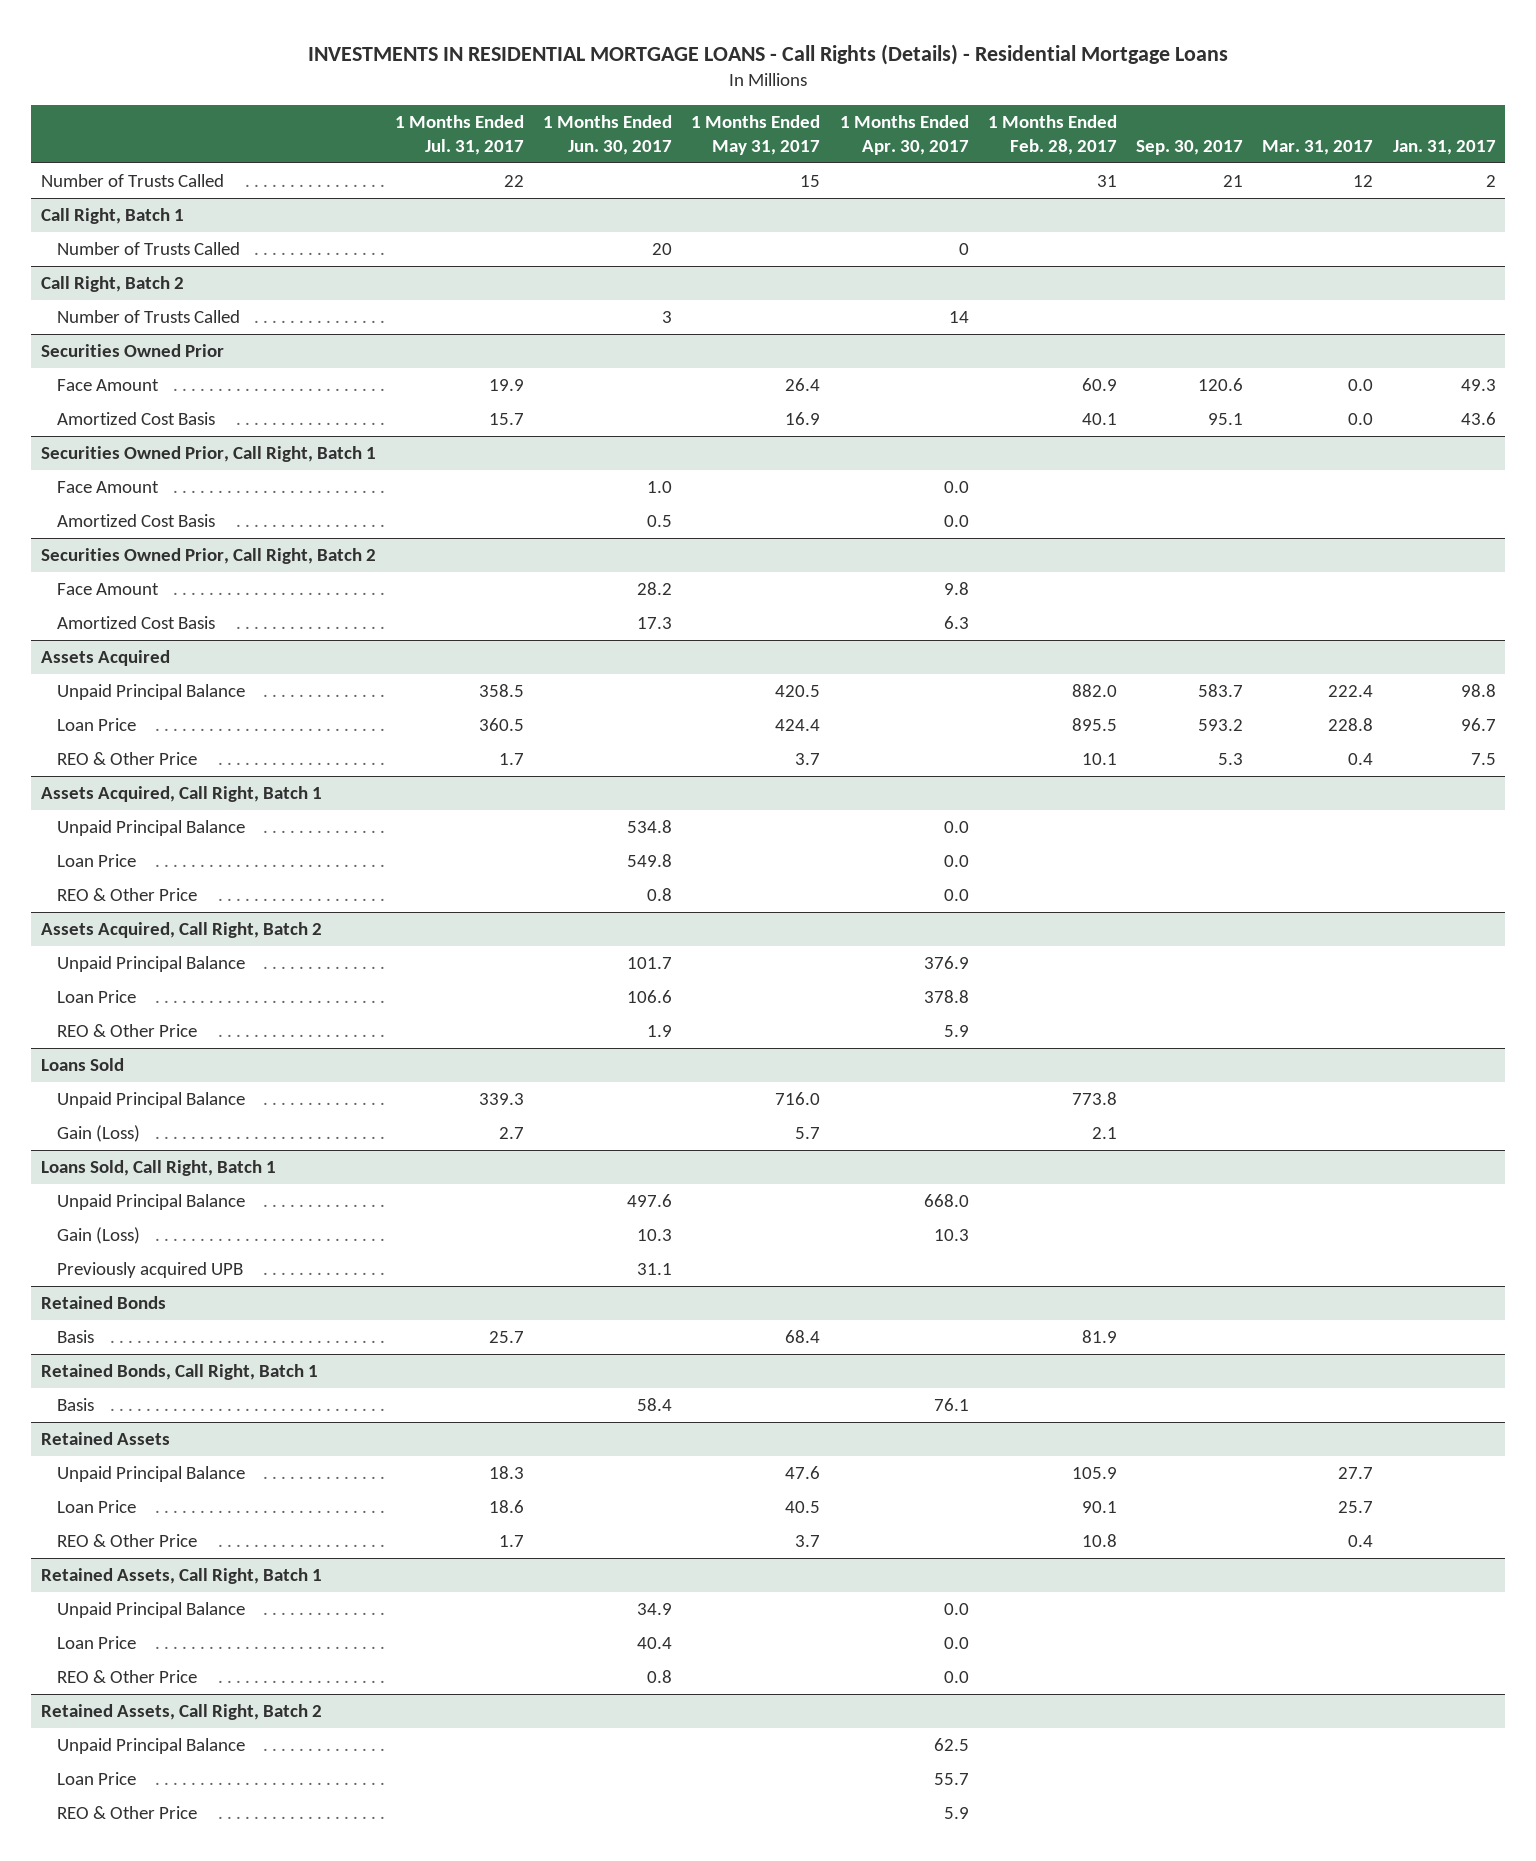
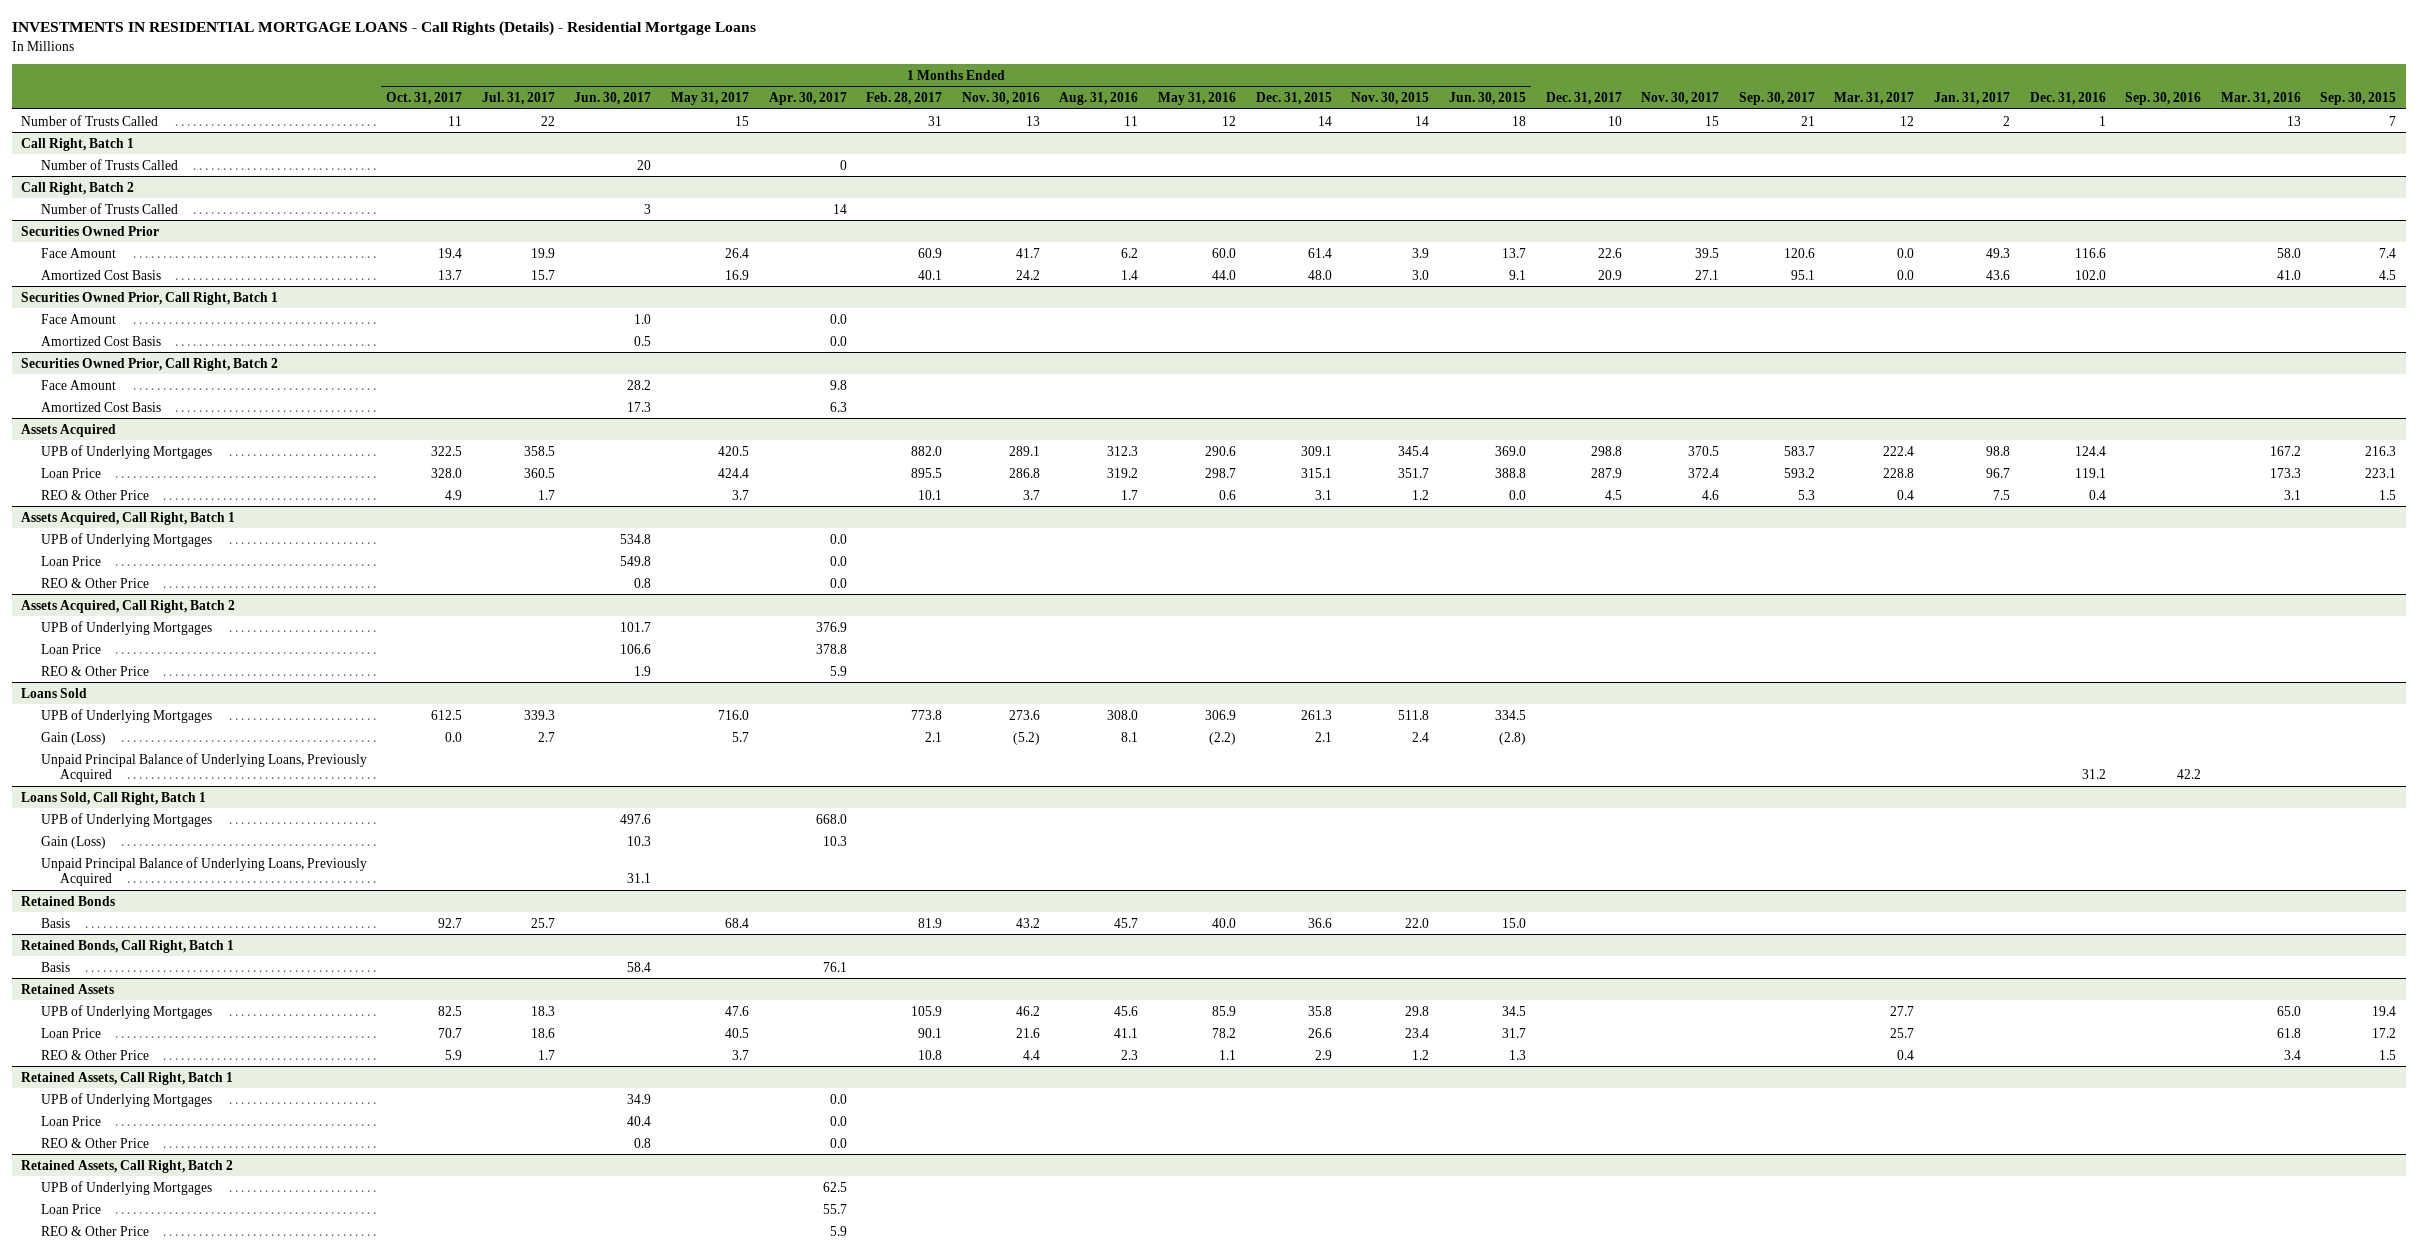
- | 1 Months Ended Jul. 31, 2017 | 1 Months Ended Jun. 30, 2017 | 1 Months Ended May 31, 2017 | 1 Months Ended Apr. 30, 2017 | 1 Months Ended Feb. 28, 2017 | Sep. 30, 2017 | Mar. 31, 2017 | Jan. 31, 2017
+ | 1 Months Ended Oct. 31, 2017 | 1 Months Ended Jul. 31, 2017 | 1 Months Ended Jun. 30, 2017 | 1 Months Ended May 31, 2017 | 1 Months Ended Apr. 30, 2017 | 1 Months Ended Feb. 28, 2017 | 1 Months Ended Nov. 30, 2016 | 1 Months Ended Aug. 31, 2016 | 1 Months Ended May 31, 2016 | 1 Months Ended Dec. 31, 2015 | 1 Months Ended Nov. 30, 2015 | 1 Months Ended Jun. 30, 2015 | Dec. 31, 2017 | Nov. 30, 2017 | Sep. 30, 2017 | Mar. 31, 2017 | Jan. 31, 2017 | Dec. 31, 2016 | Sep. 30, 2016 | Mar. 31, 2016 | Sep. 30, 2015
@ Assets Acquired
- Unpaid Principal Balance | 358.5 | | 420.5 | | 882.0 | 583.7 | 222.4 | 98.8
+ UPB of Underlying Mortgages | 322.5 | 358.5 | | 420.5 | | 882.0 | 289.1 | 312.3 | 290.6 | 309.1 | 345.4 | 369.0 | 298.8 | 370.5 | 583.7 | 222.4 | 98.8 | 124.4 | | 167.2 | 216.3
@ Assets Acquired, Call Right, Batch 1
- Unpaid Principal Balance | | 534.8 | | 0.0 | | | |
+ UPB of Underlying Mortgages | | | 534.8 | | 0.0 | | | | | | | | | | | | | | | |
@ Assets Acquired, Call Right, Batch 2
- Unpaid Principal Balance | | 101.7 | | 376.9 | | | |
+ UPB of Underlying Mortgages | | | 101.7 | | 376.9 | | | | | | | | | | | | | | | |
@ Loans Sold
- Unpaid Principal Balance | 339.3 | | 716.0 | | 773.8 | | |
+ UPB of Underlying Mortgages | 612.5 | 339.3 | | 716.0 | | 773.8 | 273.6 | 308.0 | 306.9 | 261.3 | 511.8 | 334.5 | | | | | | | | |
+ Unpaid Principal Balance of Underlying Loans, Previously Acquired | | | | | | | | | | | | | | | | | | 31.2 | 42.2 | |
@ Loans Sold, Call Right, Batch 1
- Unpaid Principal Balance | | 497.6 | | 668.0 | | | |
+ UPB of Underlying Mortgages | | | 497.6 | | 668.0 | | | | | | | | | | | | | | | |
- Previously acquired UPB | | 31.1 | | | | | |
+ Unpaid Principal Balance of Underlying Loans, Previously Acquired | | | 31.1 | | | | | | | | | | | | | | | | | |
@ Retained Assets
- Unpaid Principal Balance | 18.3 | | 47.6 | | 105.9 | | 27.7 |
+ UPB of Underlying Mortgages | 82.5 | 18.3 | | 47.6 | | 105.9 | 46.2 | 45.6 | 85.9 | 35.8 | 29.8 | 34.5 | | | | 27.7 | | | | 65.0 | 19.4
@ Retained Assets, Call Right, Batch 1
- Unpaid Principal Balance | | 34.9 | | 0.0 | | | |
+ UPB of Underlying Mortgages | | | 34.9 | | 0.0 | | | | | | | | | | | | | | | |
@ Retained Assets, Call Right, Batch 2
- Unpaid Principal Balance | | | | 62.5 | | | |
+ UPB of Underlying Mortgages | | | | | 62.5 | | | | | | | | | | | | | | | |

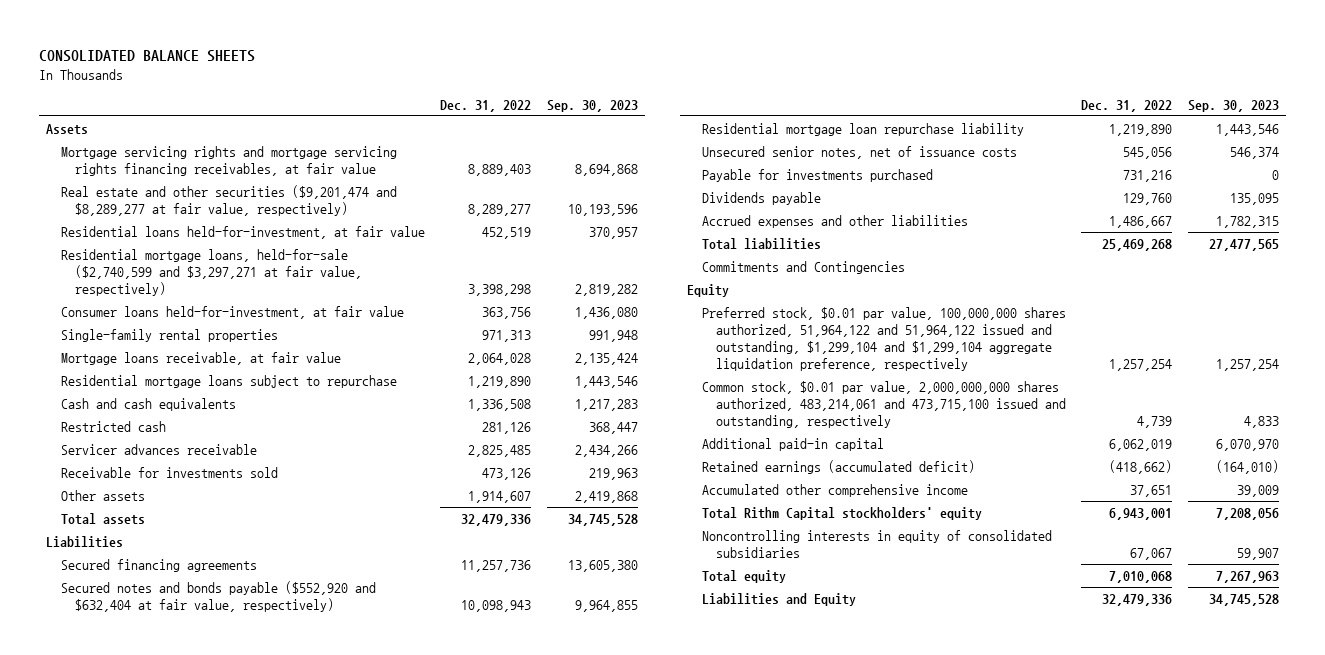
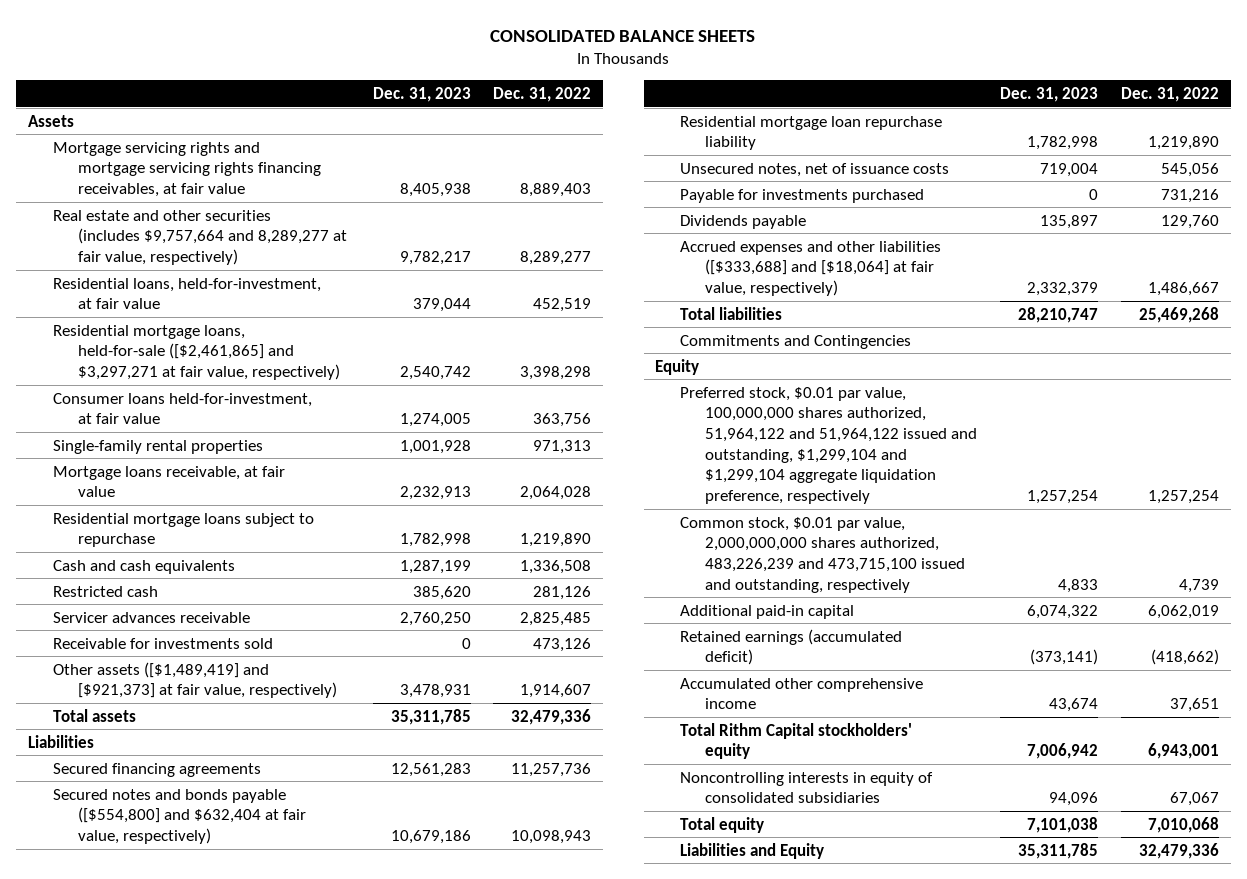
- | Dec. 31, 2022 | Sep. 30, 2023
+ | Dec. 31, 2023 | Dec. 31, 2022
- Real estate and other securities ($9,201,474 and $8,289,277 at fair value, respectively) | 8,289,277 | 10,193,596
- Residential loans held-for-investment, at fair value | 452,519 | 370,957
- Residential mortgage loans, held-for-sale ($2,740,599 and $3,297,271 at fair value, respectively) | 3,398,298 | 2,819,282
+ Real estate and other securities (includes $9,757,664 and 8,289,277 at fair value, respectively) | 9,782,217 | 8,289,277
+ Residential loans, held-for-investment, at fair value | 379,044 | 452,519
+ Residential mortgage loans, held-for-sale ([$2,461,865] and $3,297,271 at fair value, respectively) | 2,540,742 | 3,398,298
- Other assets | 1,914,607 | 2,419,868
+ Other assets ([$1,489,419] and [$921,373] at fair value, respectively) | 3,478,931 | 1,914,607
- Secured notes and bonds payable ($552,920 and $632,404 at fair value, respectively) | 10,098,943 | 9,964,855
+ Secured notes and bonds payable ([$554,800] and $632,404 at fair value, respectively) | 10,679,186 | 10,098,943
- Unsecured senior notes, net of issuance costs | 545,056 | 546,374
+ Unsecured notes, net of issuance costs | 719,004 | 545,056
- Accrued expenses and other liabilities | 1,486,667 | 1,782,315
+ Accrued expenses and other liabilities ([$333,688] and [$18,064] at fair value, respectively) | 2,332,379 | 1,486,667
- Common stock, $0.01 par value, 2,000,000,000 shares authorized, 483,214,061 and 473,715,100 issued and outstanding, respectively | 4,739 | 4,833
+ Common stock, $0.01 par value, 2,000,000,000 shares authorized, 483,226,239 and 473,715,100 issued and outstanding, respectively | 4,833 | 4,739

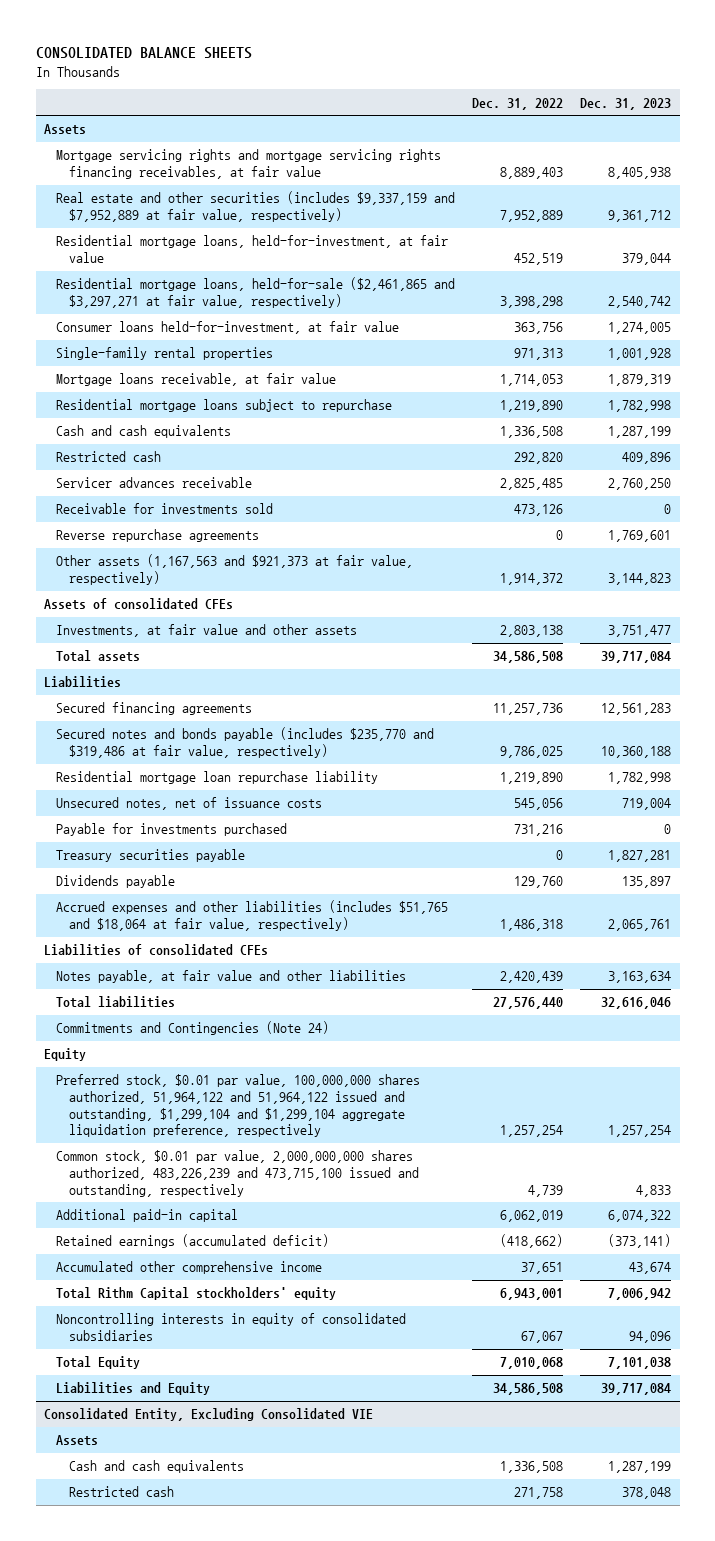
- | Dec. 31, 2023 | Dec. 31, 2022
+ | Dec. 31, 2022 | Dec. 31, 2023
- Real estate and other securities (includes $9,757,664 and 8,289,277 at fair value, respectively) | 9,782,217 | 8,289,277
- Residential loans, held-for-investment, at fair value | 379,044 | 452,519
- Residential mortgage loans, held-for-sale ([$2,461,865] and $3,297,271 at fair value, respectively) | 2,540,742 | 3,398,298
+ Real estate and other securities (includes $9,337,159 and $7,952,889 at fair value, respectively) | 7,952,889 | 9,361,712
+ Residential mortgage loans, held-for-investment, at fair value | 452,519 | 379,044
+ Residential mortgage loans, held-for-sale ($2,461,865 and $3,297,271 at fair value, respectively) | 3,398,298 | 2,540,742
- Mortgage loans receivable, at fair value | 2,232,913 | 2,064,028
+ Mortgage loans receivable, at fair value | 1,714,053 | 1,879,319
- Restricted cash | 385,620 | 281,126
+ Restricted cash | 292,820 | 409,896
- Other assets ([$1,489,419] and [$921,373] at fair value, respectively) | 3,478,931 | 1,914,607
- Total assets | 35,311,785 | 32,479,336
+ Reverse repurchase agreements | 0 | 1,769,601
+ Other assets (1,167,563 and $921,373 at fair value, respectively) | 1,914,372 | 3,144,823
+ Assets of consolidated CFEs
+ Investments, at fair value and other assets | 2,803,138 | 3,751,477
+ Total assets | 34,586,508 | 39,717,084
- Secured notes and bonds payable ([$554,800] and $632,404 at fair value, respectively) | 10,679,186 | 10,098,943
+ Secured notes and bonds payable (includes $235,770 and $319,486 at fair value, respectively) | 9,786,025 | 10,360,188
+ Treasury securities payable | 0 | 1,827,281
- Accrued expenses and other liabilities ([$333,688] and [$18,064] at fair value, respectively) | 2,332,379 | 1,486,667
- Total liabilities | 28,210,747 | 25,469,268
- Commitments and Contingencies
+ Accrued expenses and other liabilities (includes $51,765 and $18,064 at fair value, respectively) | 1,486,318 | 2,065,761
+ Liabilities of consolidated CFEs
+ Notes payable, at fair value and other liabilities | 2,420,439 | 3,163,634
+ Total liabilities | 27,576,440 | 32,616,046
+ Commitments and Contingencies (Note 24)
- Total equity | 7,101,038 | 7,010,068
- Liabilities and Equity | 35,311,785 | 32,479,336
+ Total Equity | 7,010,068 | 7,101,038
+ Liabilities and Equity | 34,586,508 | 39,717,084
+ Consolidated Entity, Excluding Consolidated VIE
+ Assets
+ Cash and cash equivalents | 1,336,508 | 1,287,199
+ Restricted cash | 271,758 | 378,048

